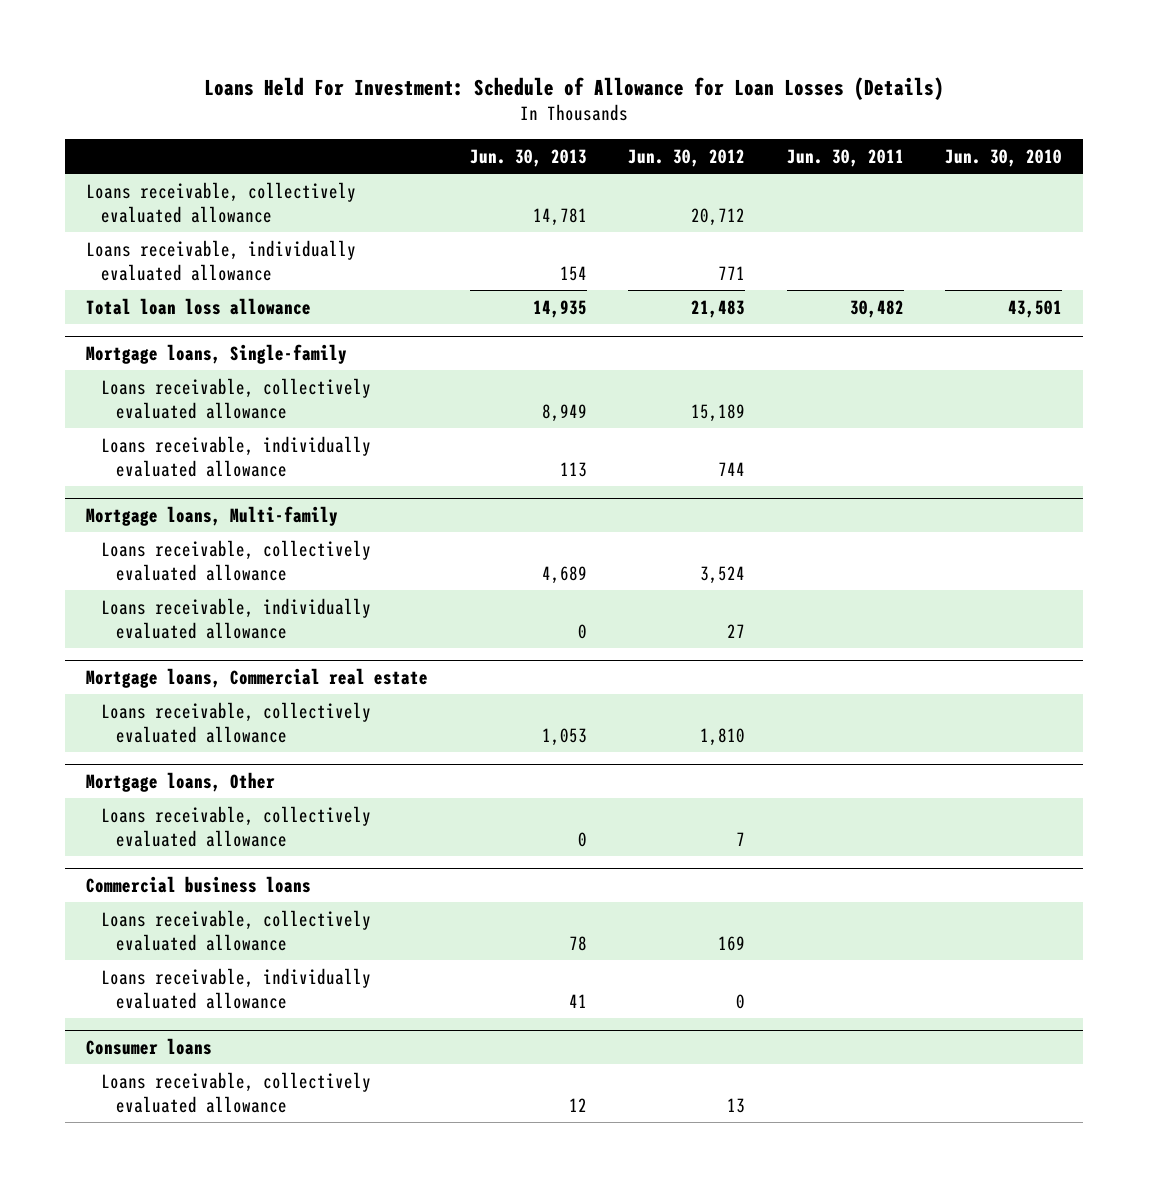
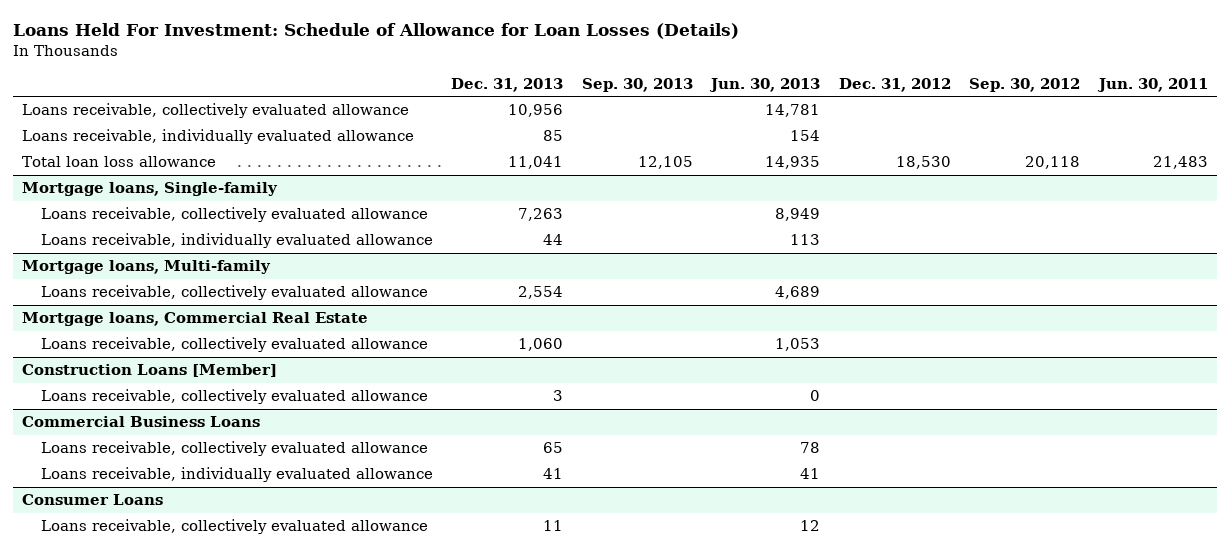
- | Jun. 30, 2013 | Jun. 30, 2012 | Jun. 30, 2011 | Jun. 30, 2010
+ | Dec. 31, 2013 | Sep. 30, 2013 | Jun. 30, 2013 | Dec. 31, 2012 | Sep. 30, 2012 | Jun. 30, 2011
- Total loan loss allowance | 14,935 | 21,483 | 30,482 | 43,501
+ Total loan loss allowance | 11,041 | 12,105 | 14,935 | 18,530 | 20,118 | 21,483
@ Mortgage loans, Multi-family
- Loans receivable, individually evaluated allowance | 0 | 27 | |
- Mortgage loans, Commercial real estate
+ Mortgage loans, Commercial Real Estate
- Mortgage loans, Other
+ Construction Loans [Member]
- Commercial business loans
+ Commercial Business Loans
- Consumer loans
+ Consumer Loans

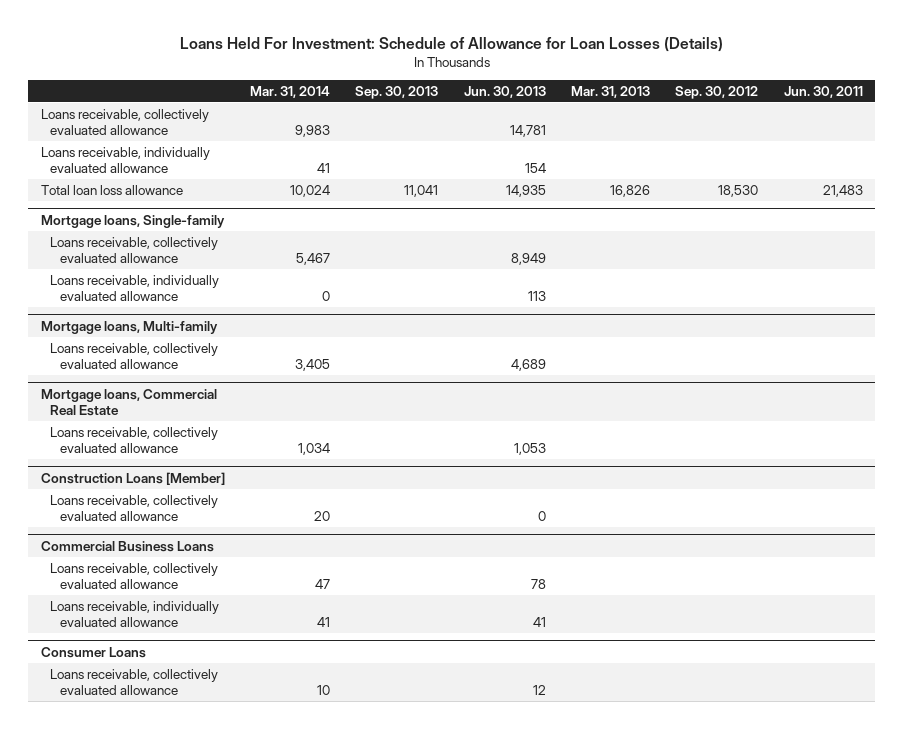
- | Dec. 31, 2013 | Sep. 30, 2013 | Jun. 30, 2013 | Dec. 31, 2012 | Sep. 30, 2012 | Jun. 30, 2011
+ | Mar. 31, 2014 | Sep. 30, 2013 | Jun. 30, 2013 | Mar. 31, 2013 | Sep. 30, 2012 | Jun. 30, 2011
- Total loan loss allowance | 11,041 | 12,105 | 14,935 | 18,530 | 20,118 | 21,483
+ Total loan loss allowance | 10,024 | 11,041 | 14,935 | 16,826 | 18,530 | 21,483

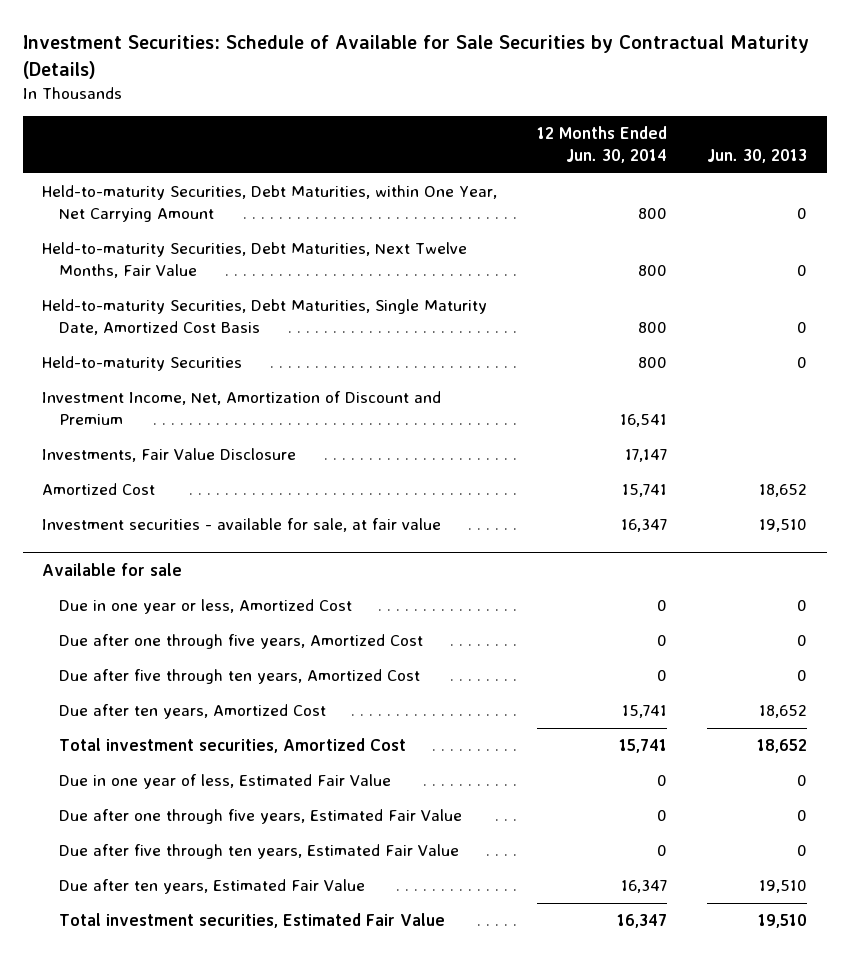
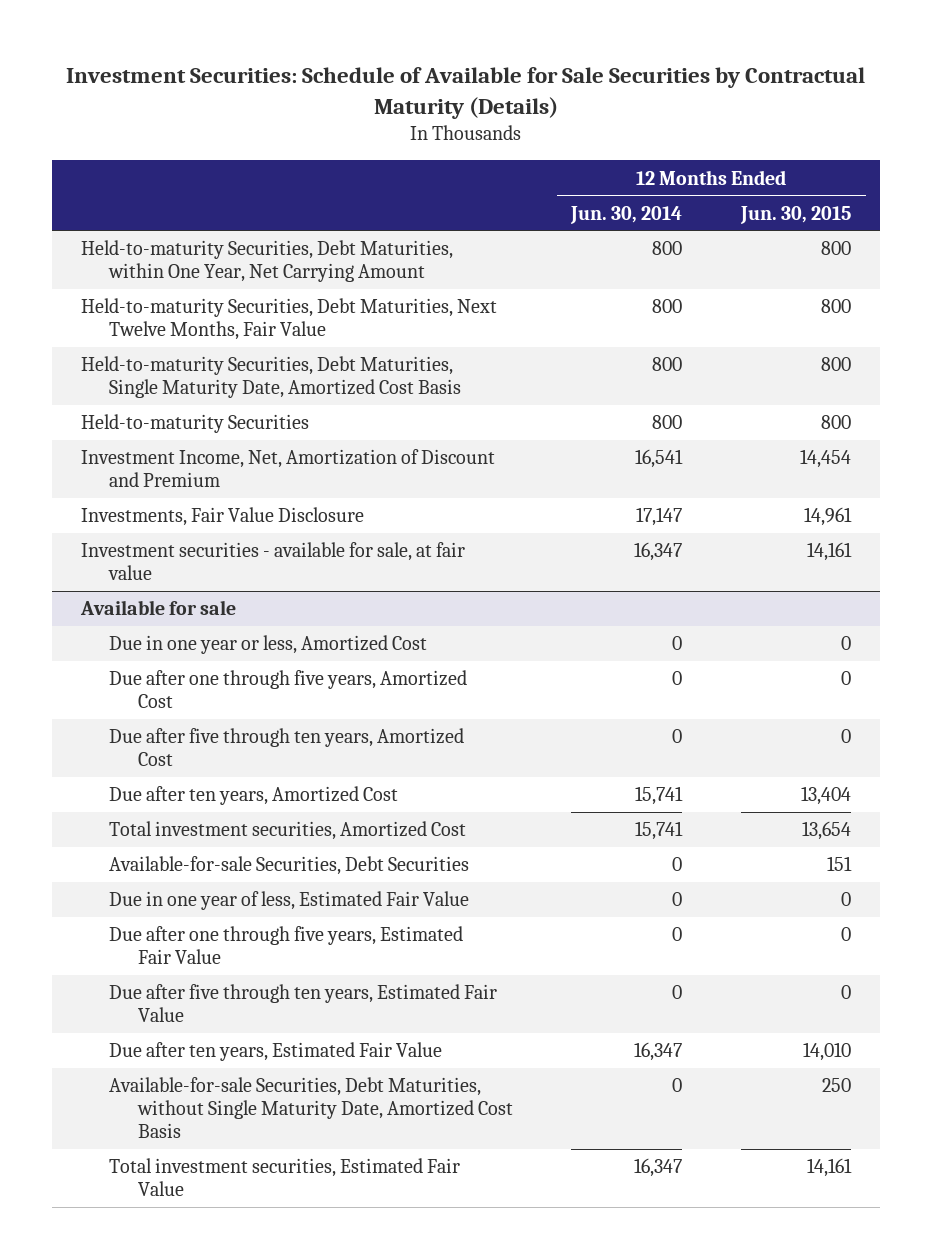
- | 12 Months Ended Jun. 30, 2014 | Jun. 30, 2013
+ | 12 Months Ended Jun. 30, 2014 | 12 Months Ended Jun. 30, 2015
- Amortized Cost | 15,741 | 18,652
@ Available for sale
+ Available-for-sale Securities, Debt Securities | 0 | 151
+ Available-for-sale Securities, Debt Maturities, without Single Maturity Date, Amortized Cost Basis | 0 | 250

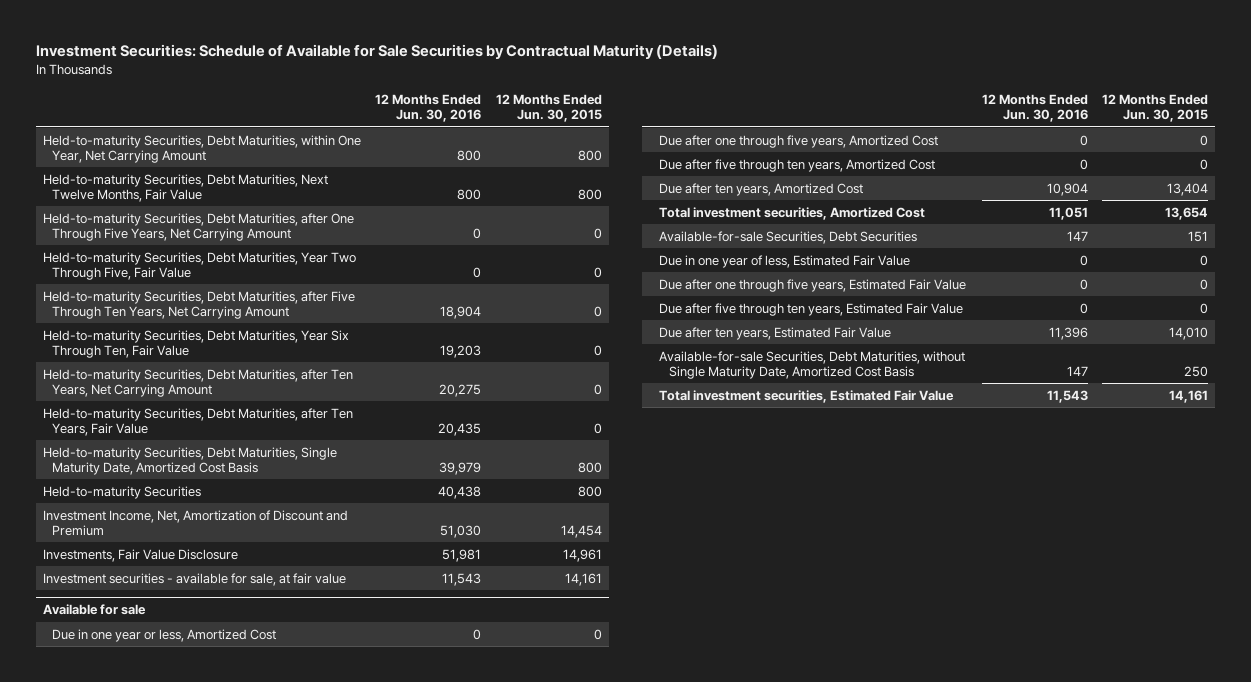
- | 12 Months Ended Jun. 30, 2014 | 12 Months Ended Jun. 30, 2015
+ | 12 Months Ended Jun. 30, 2016 | 12 Months Ended Jun. 30, 2015
+ Held-to-maturity Securities, Debt Maturities, after One Through Five Years, Net Carrying Amount | 0 | 0
+ Held-to-maturity Securities, Debt Maturities, Year Two Through Five, Fair Value | 0 | 0
+ Held-to-maturity Securities, Debt Maturities, after Five Through Ten Years, Net Carrying Amount | 18,904 | 0
+ Held-to-maturity Securities, Debt Maturities, Year Six Through Ten, Fair Value | 19,203 | 0
+ Held-to-maturity Securities, Debt Maturities, after Ten Years, Net Carrying Amount | 20,275 | 0
+ Held-to-maturity Securities, Debt Maturities, after Ten Years, Fair Value | 20,435 | 0

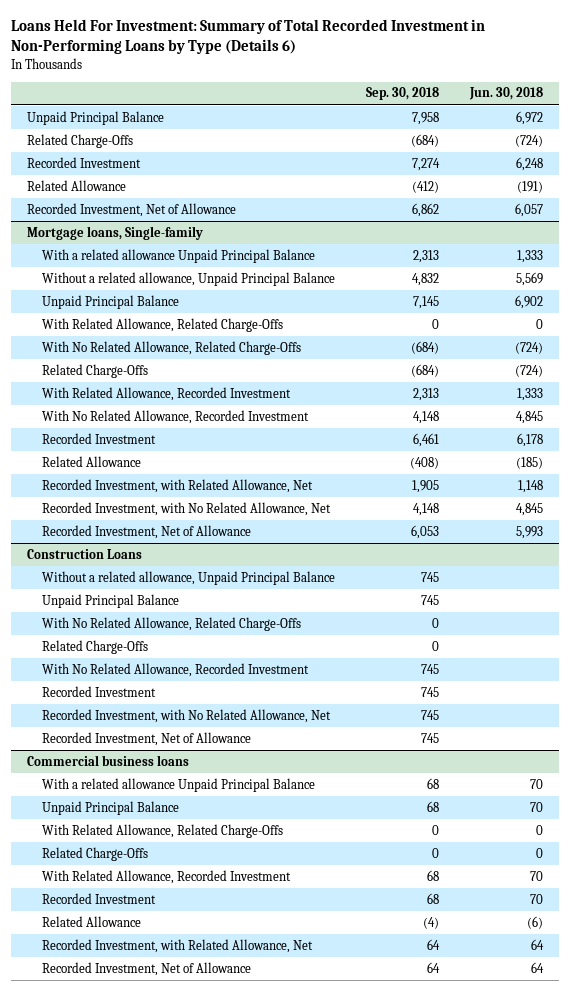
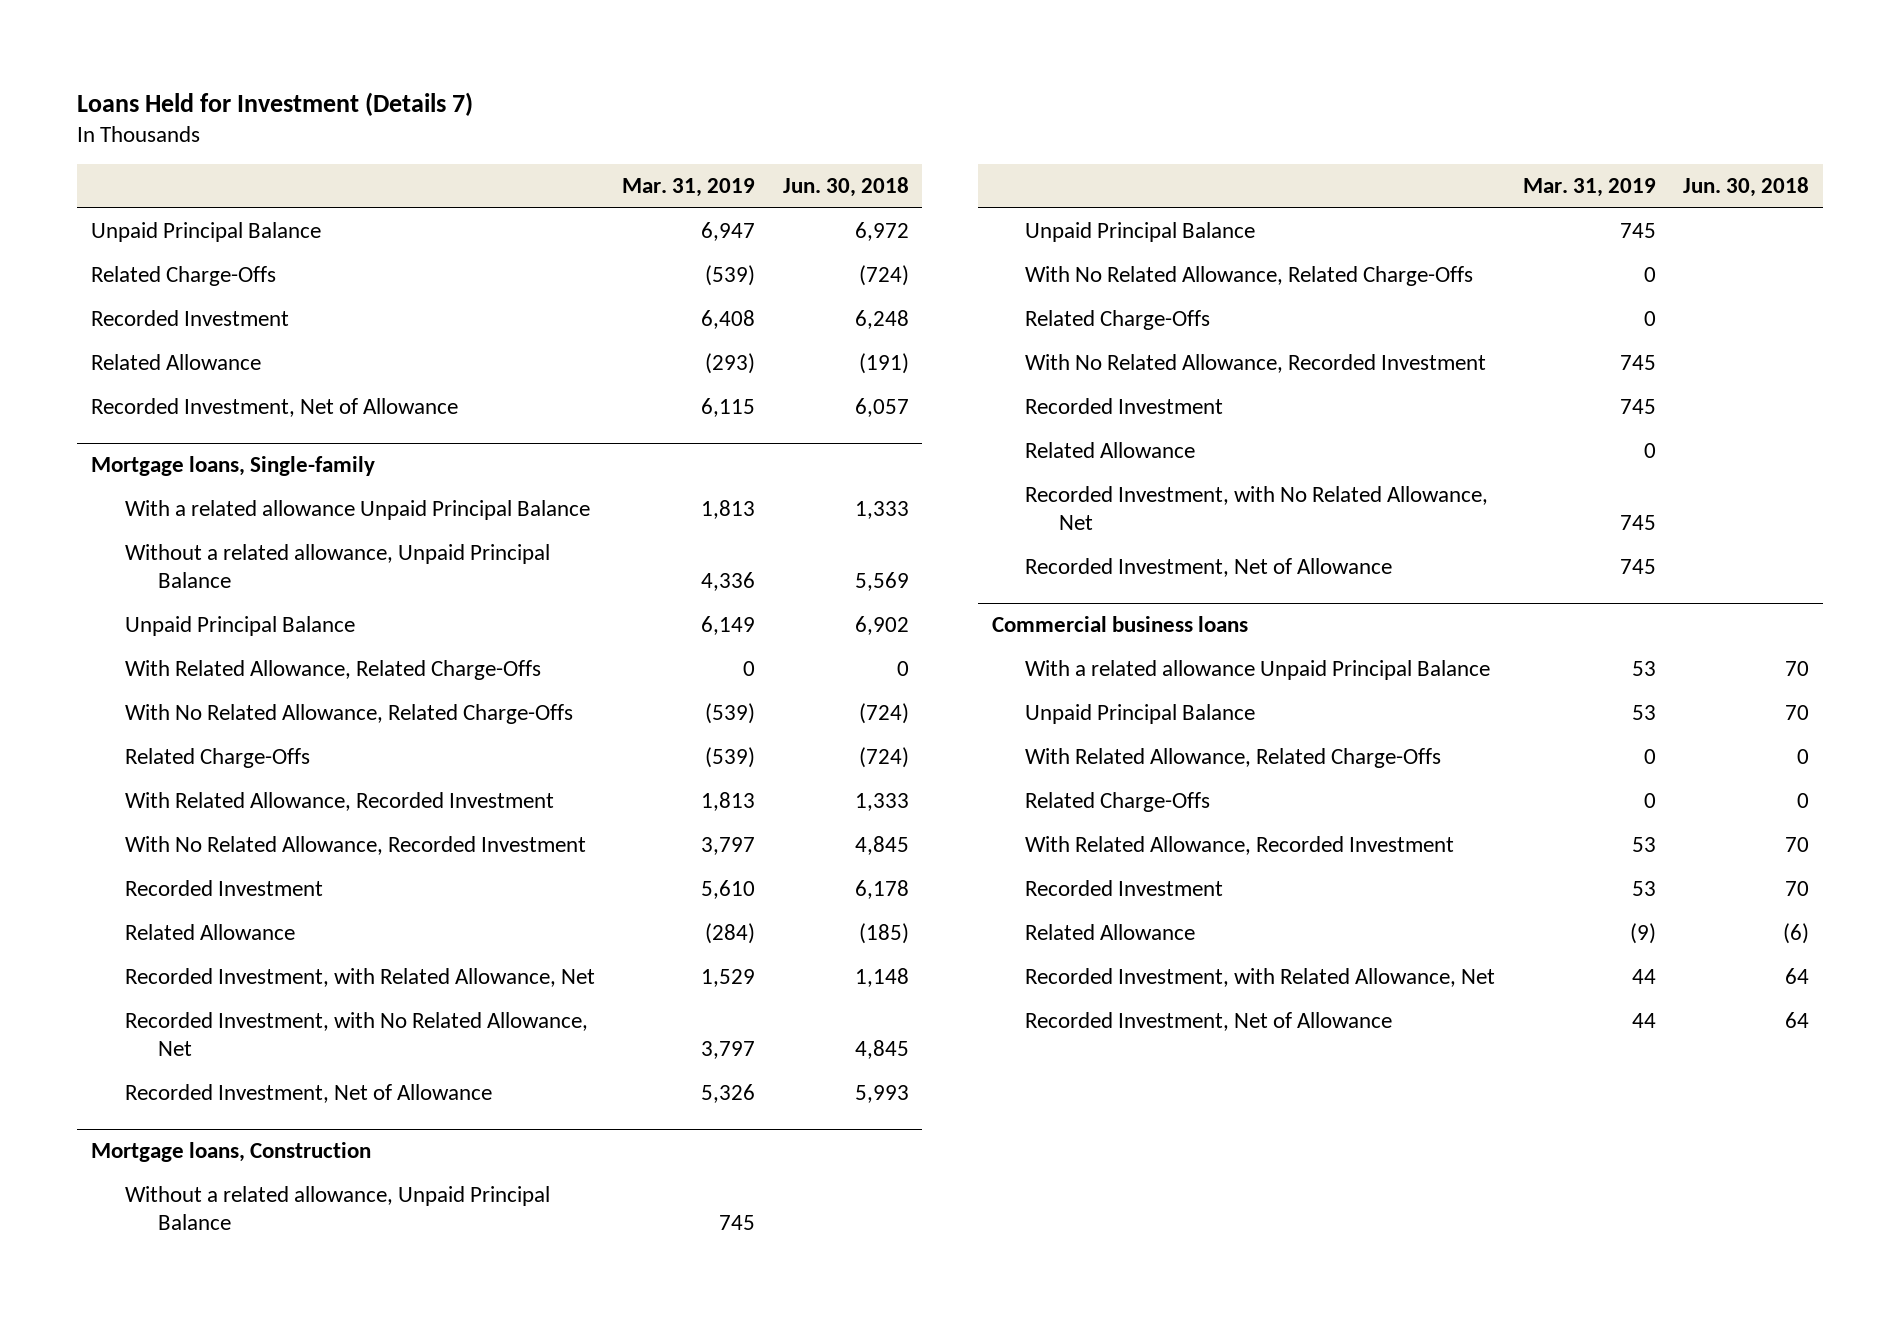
- Loans Held For Investment: Summary of Total Recorded Investment in Non-Performing Loans by Type (Details 6)
+ Loans Held for Investment (Details 7)
- | Sep. 30, 2018 | Jun. 30, 2018
+ | Mar. 31, 2019 | Jun. 30, 2018
- Construction Loans
+ Mortgage loans, Construction
+ Related Allowance | 0 |

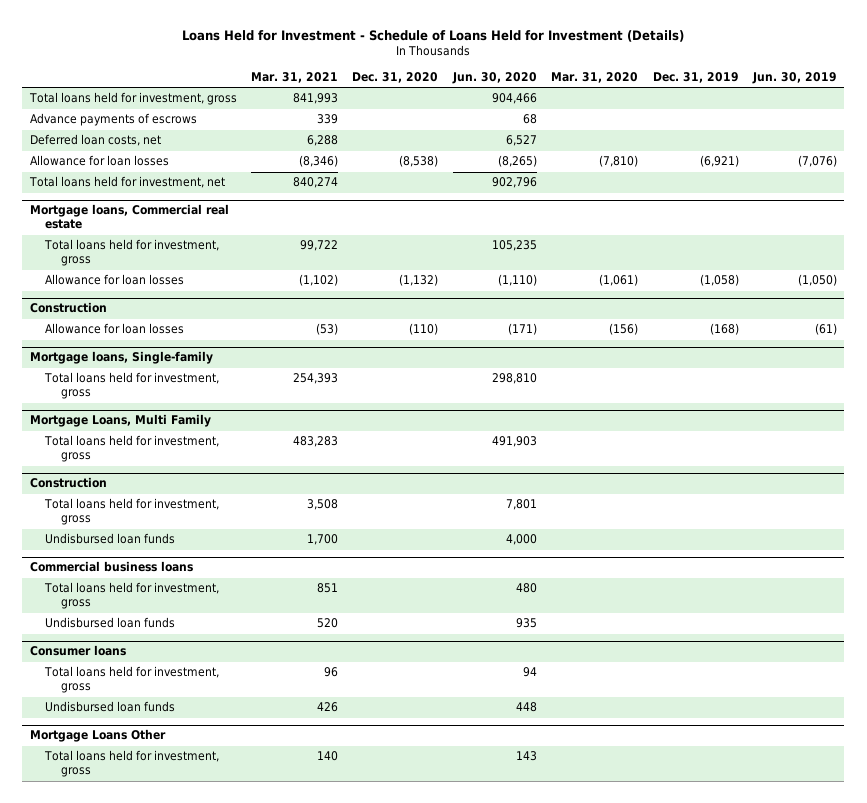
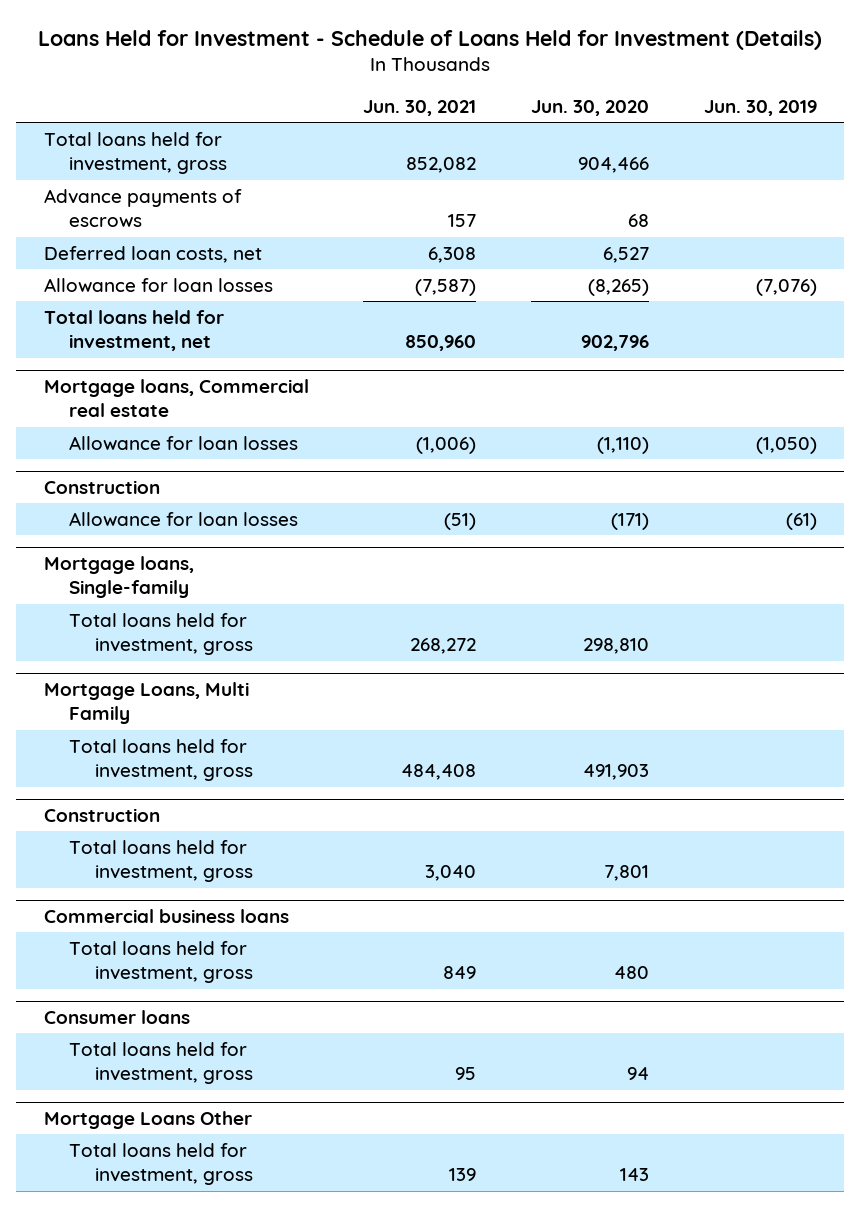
- | Mar. 31, 2021 | Dec. 31, 2020 | Jun. 30, 2020 | Mar. 31, 2020 | Dec. 31, 2019 | Jun. 30, 2019
+ | Jun. 30, 2021 | Jun. 30, 2020 | Jun. 30, 2019
@ Mortgage loans, Commercial real estate
- Total loans held for investment, gross | 99,722 | | 105,235 | | |
@ Construction
- Undisbursed loan funds | 1,700 | | 4,000 | | |
@ Commercial business loans
- Undisbursed loan funds | 520 | | 935 | | |
@ Consumer loans
- Undisbursed loan funds | 426 | | 448 | | |

